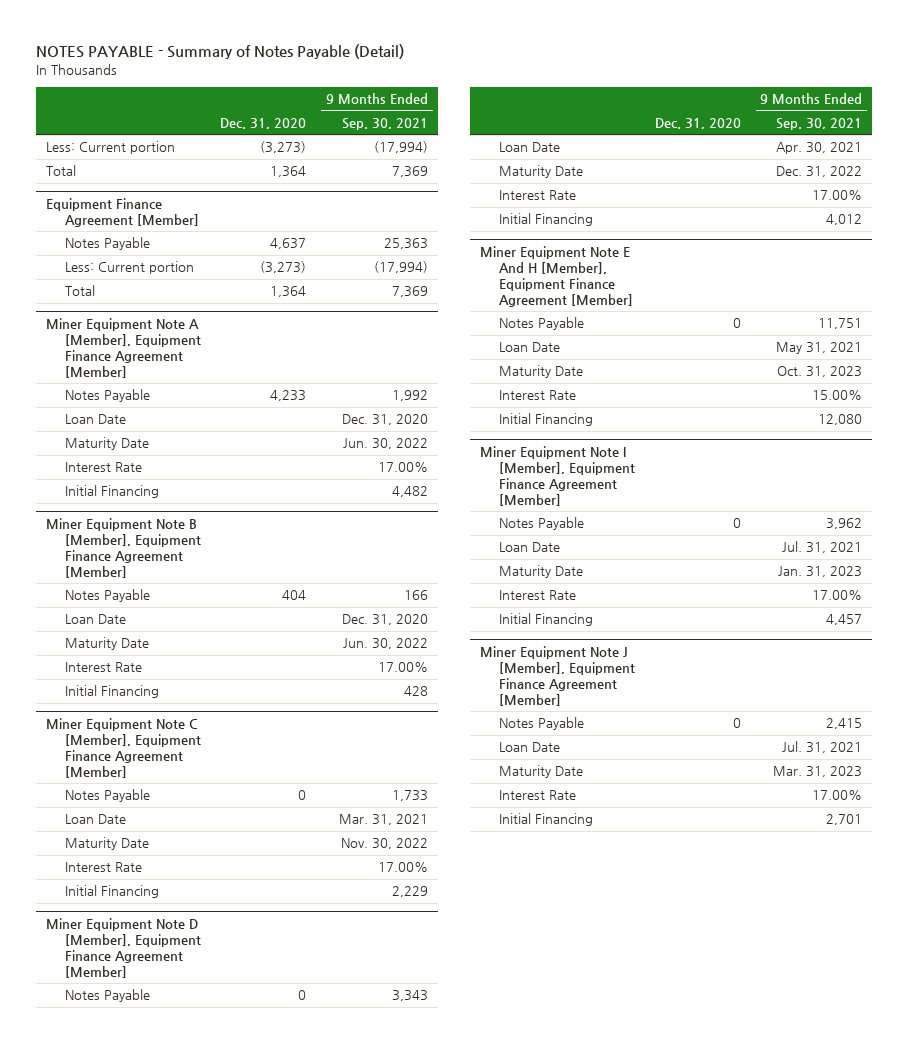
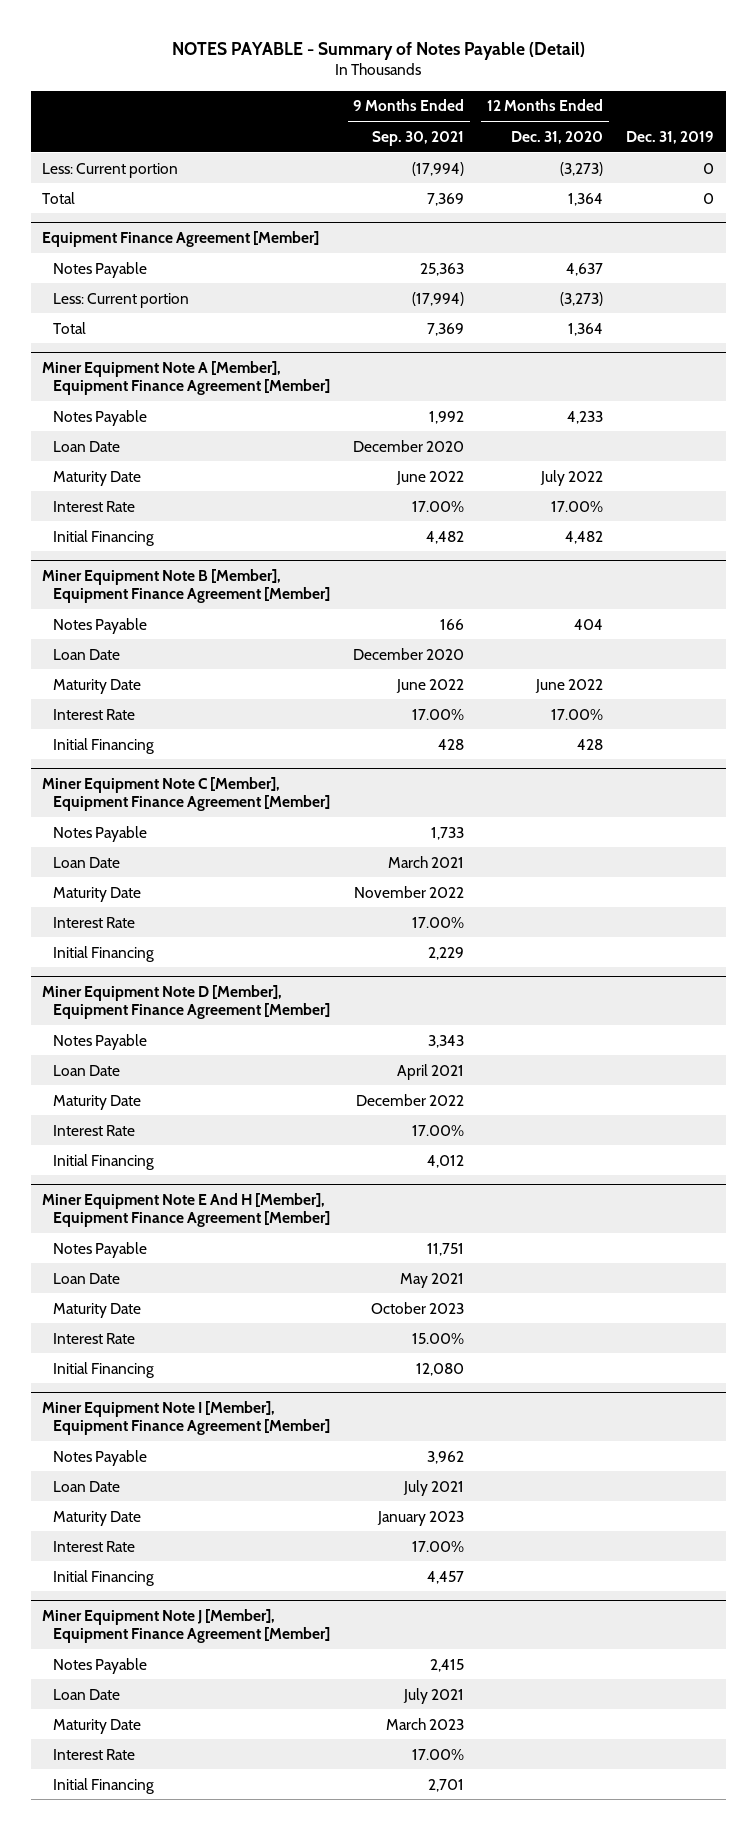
- | Dec. 31, 2020 | 9 Months Ended Sep. 30, 2021
+ | 9 Months Ended Sep. 30, 2021 | 12 Months Ended Dec. 31, 2020 | Dec. 31, 2019
@ Miner Equipment Note A [Member], Equipment Finance Agreement [Member]
- Loan Date | | Dec. 31, 2020
- Maturity Date | | Jun. 30, 2022
+ Loan Date | December 2020 | |
+ Maturity Date | June 2022 | July 2022 |
@ Miner Equipment Note B [Member], Equipment Finance Agreement [Member]
- Loan Date | | Dec. 31, 2020
- Maturity Date | | Jun. 30, 2022
+ Loan Date | December 2020 | |
+ Maturity Date | June 2022 | June 2022 |
@ Miner Equipment Note C [Member], Equipment Finance Agreement [Member]
- Loan Date | | Mar. 31, 2021
- Maturity Date | | Nov. 30, 2022
+ Loan Date | March 2021 | |
+ Maturity Date | November 2022 | |
@ Miner Equipment Note D [Member], Equipment Finance Agreement [Member]
- Loan Date | | Apr. 30, 2021
- Maturity Date | | Dec. 31, 2022
+ Loan Date | April 2021 | |
+ Maturity Date | December 2022 | |
@ Miner Equipment Note E And H [Member], Equipment Finance Agreement [Member]
- Loan Date | | May 31, 2021
- Maturity Date | | Oct. 31, 2023
+ Loan Date | May 2021 | |
+ Maturity Date | October 2023 | |
@ Miner Equipment Note I [Member], Equipment Finance Agreement [Member]
- Loan Date | | Jul. 31, 2021
- Maturity Date | | Jan. 31, 2023
+ Loan Date | July 2021 | |
+ Maturity Date | January 2023 | |
@ Miner Equipment Note J [Member], Equipment Finance Agreement [Member]
- Loan Date | | Jul. 31, 2021
- Maturity Date | | Mar. 31, 2023
+ Loan Date | July 2021 | |
+ Maturity Date | March 2023 | |

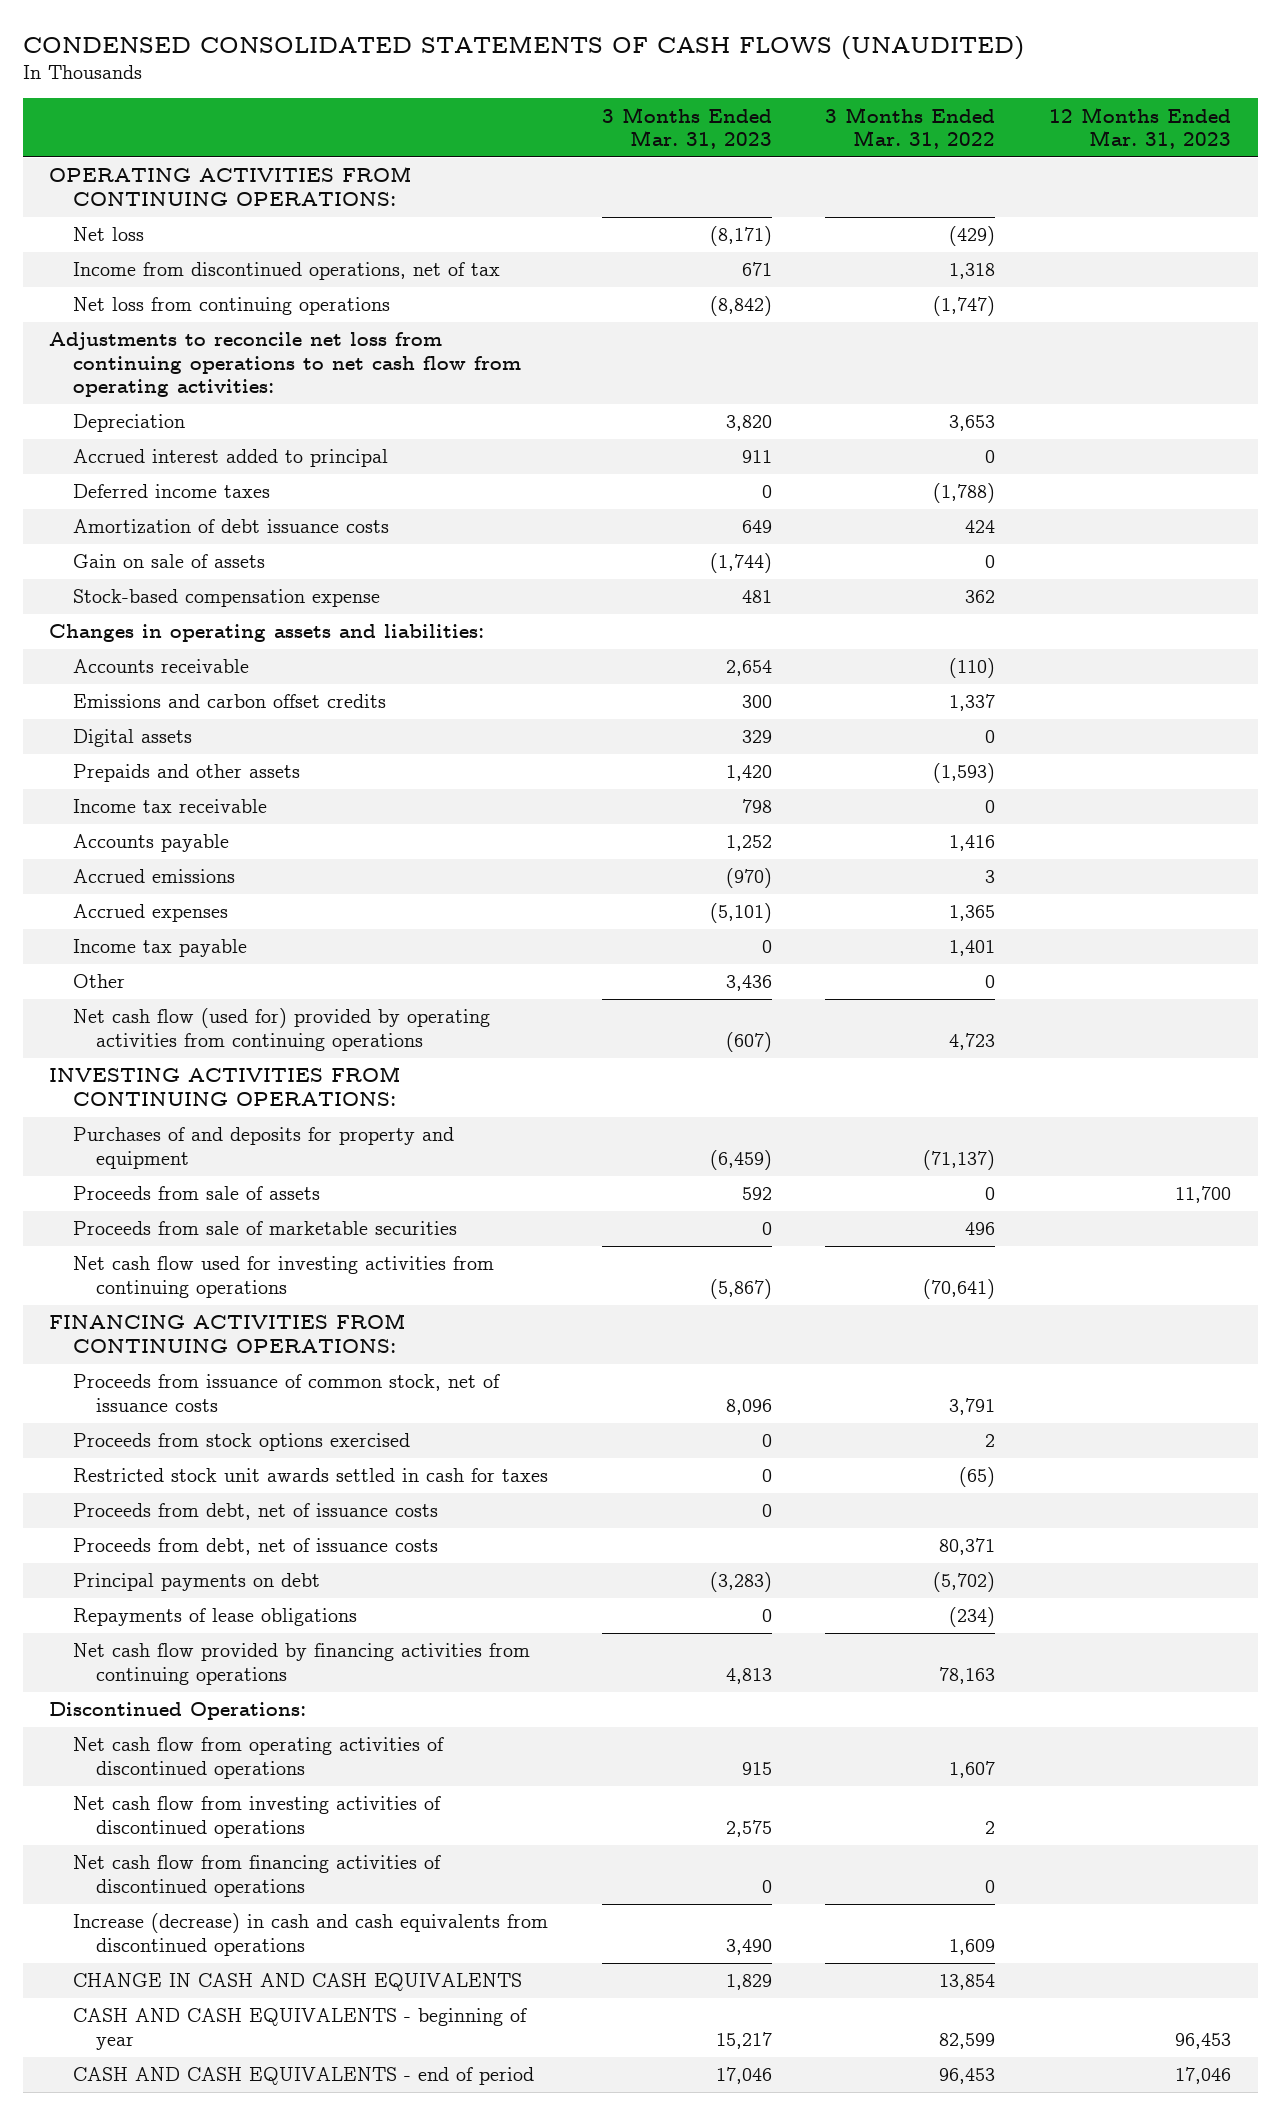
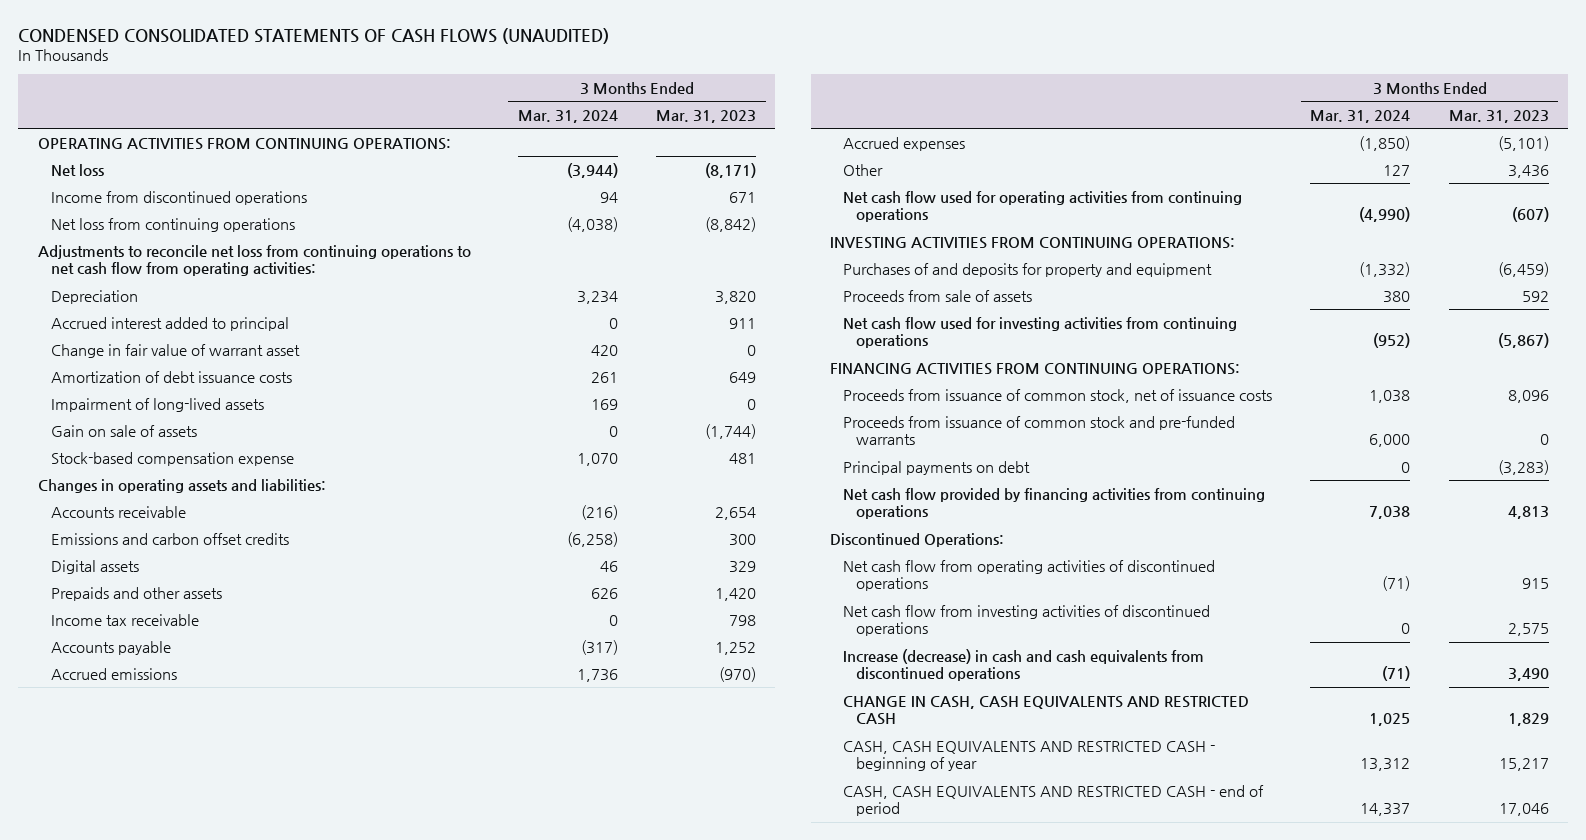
- | 3 Months Ended Mar. 31, 2023 | 3 Months Ended Mar. 31, 2022 | 12 Months Ended Mar. 31, 2023
+ | 3 Months Ended Mar. 31, 2024 | 3 Months Ended Mar. 31, 2023
- Income from discontinued operations, net of tax | 671 | 1,318 |
+ Income from discontinued operations | 94 | 671
- Deferred income taxes | 0 | (1,788) |
+ Change in fair value of warrant asset | 420 | 0
+ Impairment of long-lived assets | 169 | 0
- Income tax payable | 0 | 1,401 |
- Net cash flow (used for) provided by operating activities from continuing operations | (607) | 4,723 |
+ Net cash flow used for operating activities from continuing operations | (4,990) | (607)
- Proceeds from sale of marketable securities | 0 | 496 |
- Proceeds from stock options exercised | 0 | 2 |
- Restricted stock unit awards settled in cash for taxes | 0 | (65) |
- Proceeds from debt, net of issuance costs | 0 | |
- Proceeds from debt, net of issuance costs | | 80,371 |
+ Proceeds from issuance of common stock and pre-funded warrants | 6,000 | 0
- Repayments of lease obligations | 0 | (234) |
- Net cash flow from financing activities of discontinued operations | 0 | 0 |
- CHANGE IN CASH AND CASH EQUIVALENTS | 1,829 | 13,854 |
- CASH AND CASH EQUIVALENTS - beginning of year | 15,217 | 82,599 | 96,453
- CASH AND CASH EQUIVALENTS - end of period | 17,046 | 96,453 | 17,046
+ CHANGE IN CASH, CASH EQUIVALENTS AND RESTRICTED CASH | 1,025 | 1,829
+ CASH, CASH EQUIVALENTS AND RESTRICTED CASH - beginning of year | 13,312 | 15,217
+ CASH, CASH EQUIVALENTS AND RESTRICTED CASH - end of period | 14,337 | 17,046

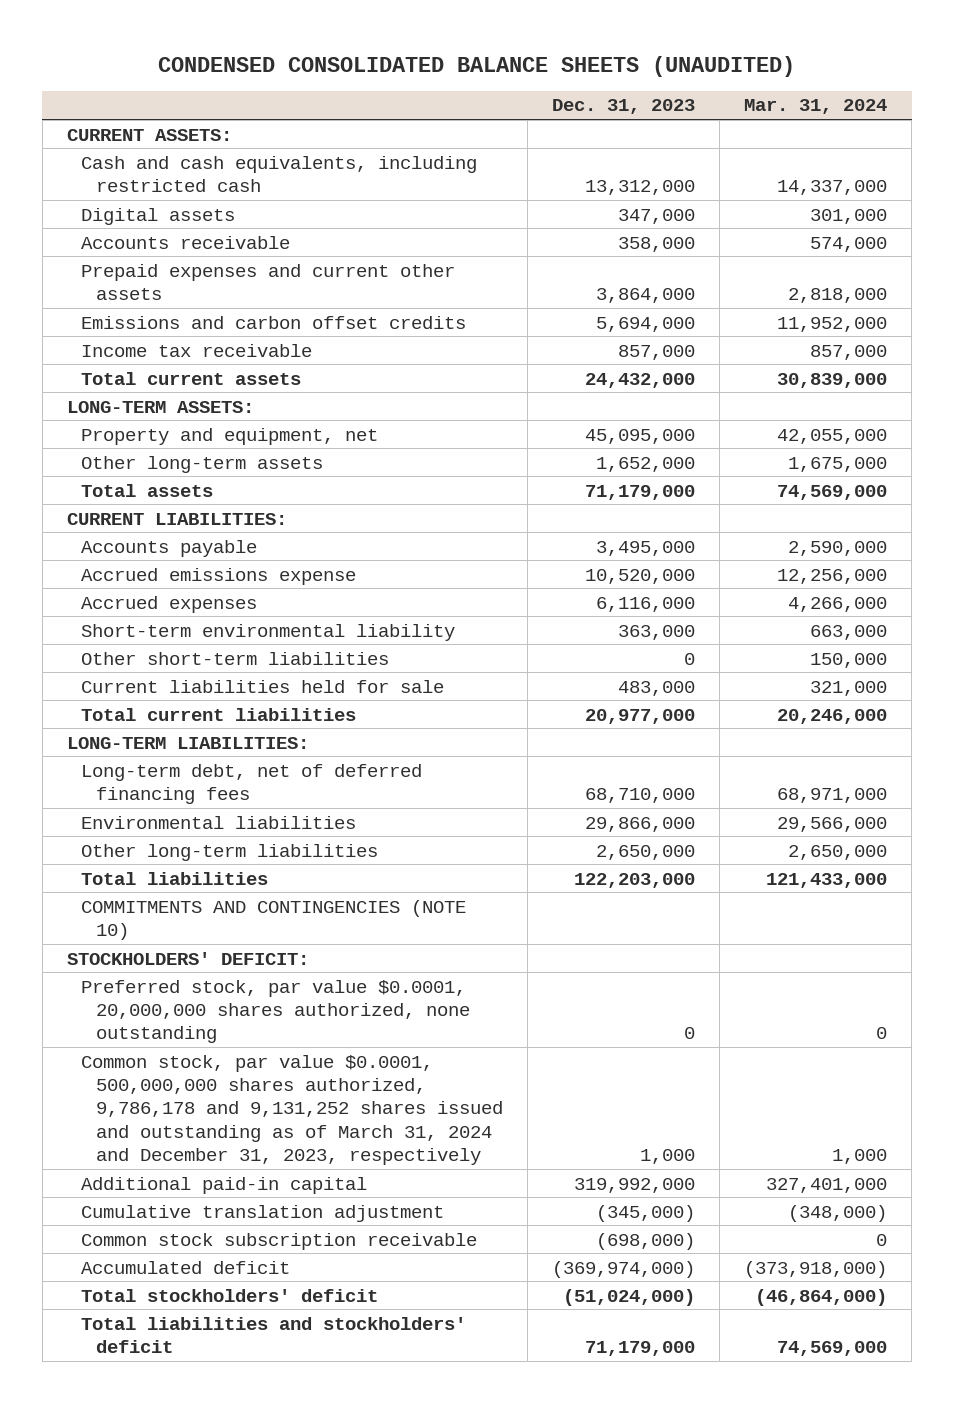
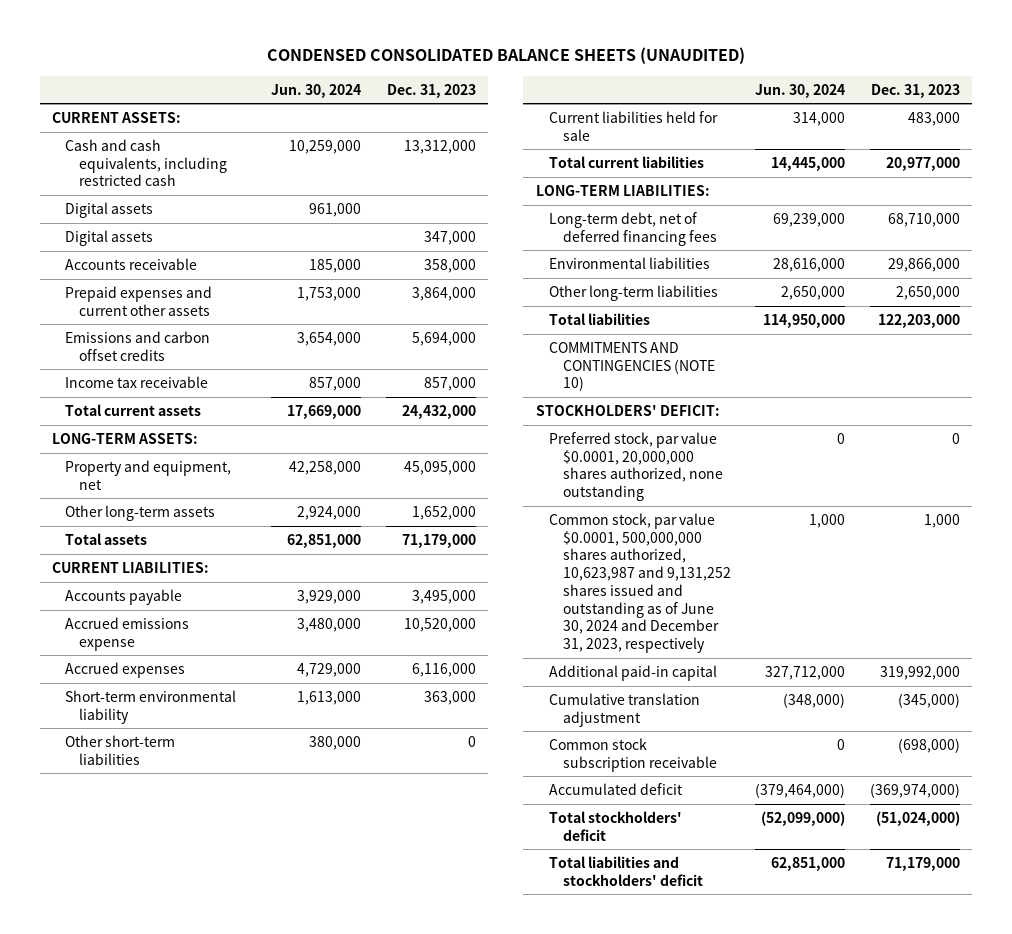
- | Dec. 31, 2023 | Mar. 31, 2024
+ | Jun. 30, 2024 | Dec. 31, 2023
+ Digital assets | 961,000 |
- Common stock, par value $0.0001, 500,000,000 shares authorized, 9,786,178 and 9,131,252 shares issued and outstanding as of March 31, 2024 and December 31, 2023, respectively | 1,000 | 1,000
+ Common stock, par value $0.0001, 500,000,000 shares authorized, 10,623,987 and 9,131,252 shares issued and outstanding as of June 30, 2024 and December 31, 2023, respectively | 1,000 | 1,000

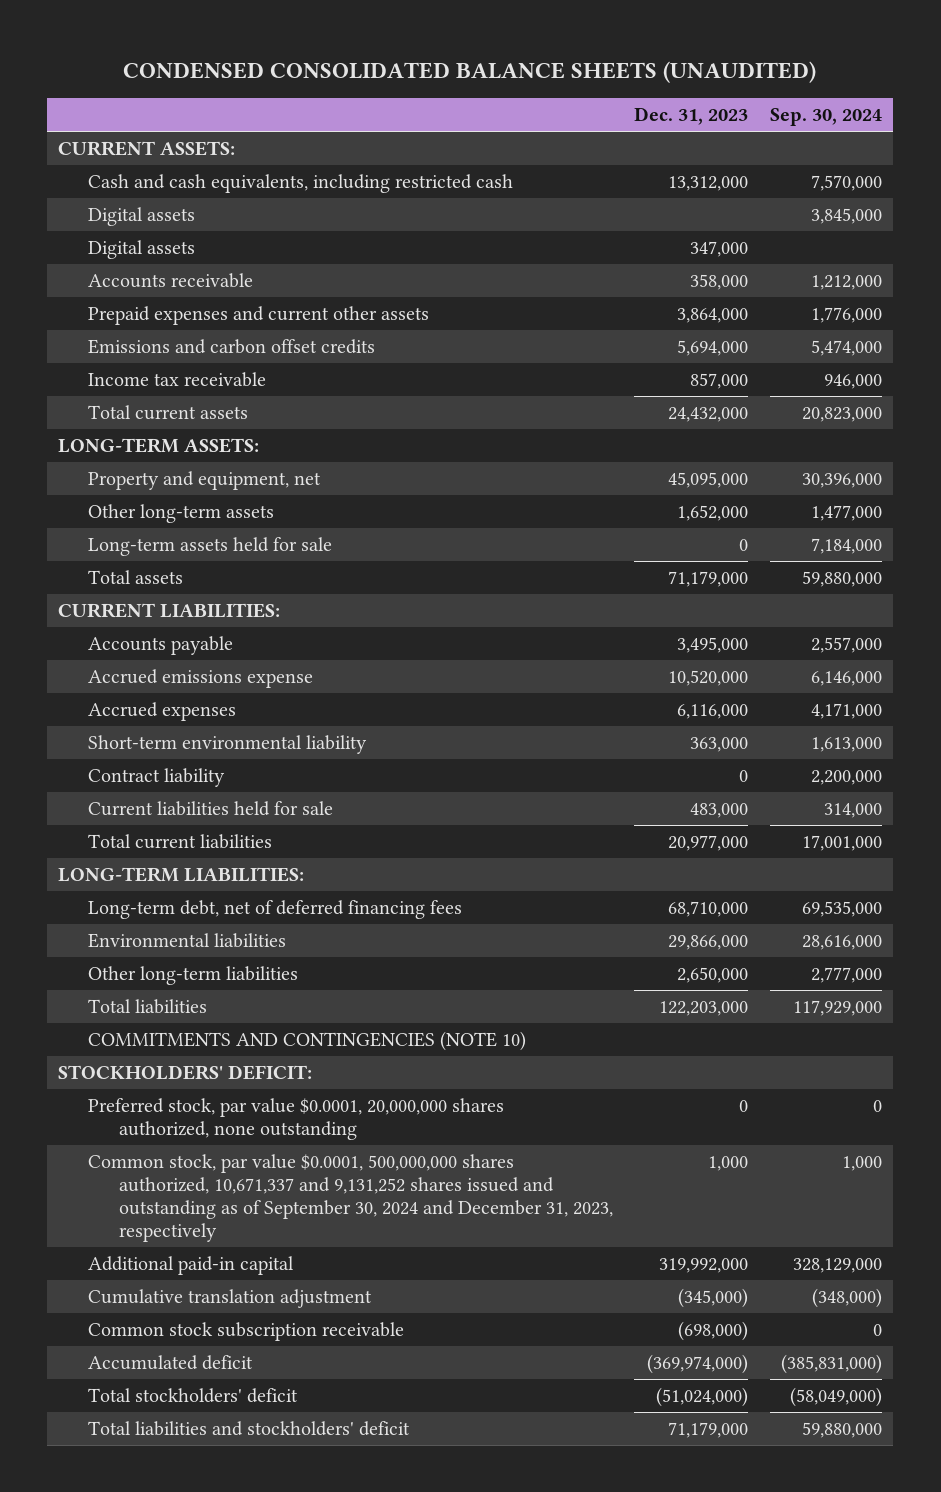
- | Jun. 30, 2024 | Dec. 31, 2023
+ | Dec. 31, 2023 | Sep. 30, 2024
+ Long-term assets held for sale | 0 | 7,184,000
- Other short-term liabilities | 380,000 | 0
+ Contract liability | 0 | 2,200,000
- Common stock, par value $0.0001, 500,000,000 shares authorized, 10,623,987 and 9,131,252 shares issued and outstanding as of June 30, 2024 and December 31, 2023, respectively | 1,000 | 1,000
+ Common stock, par value $0.0001, 500,000,000 shares authorized, 10,671,337 and 9,131,252 shares issued and outstanding as of September 30, 2024 and December 31, 2023, respectively | 1,000 | 1,000

